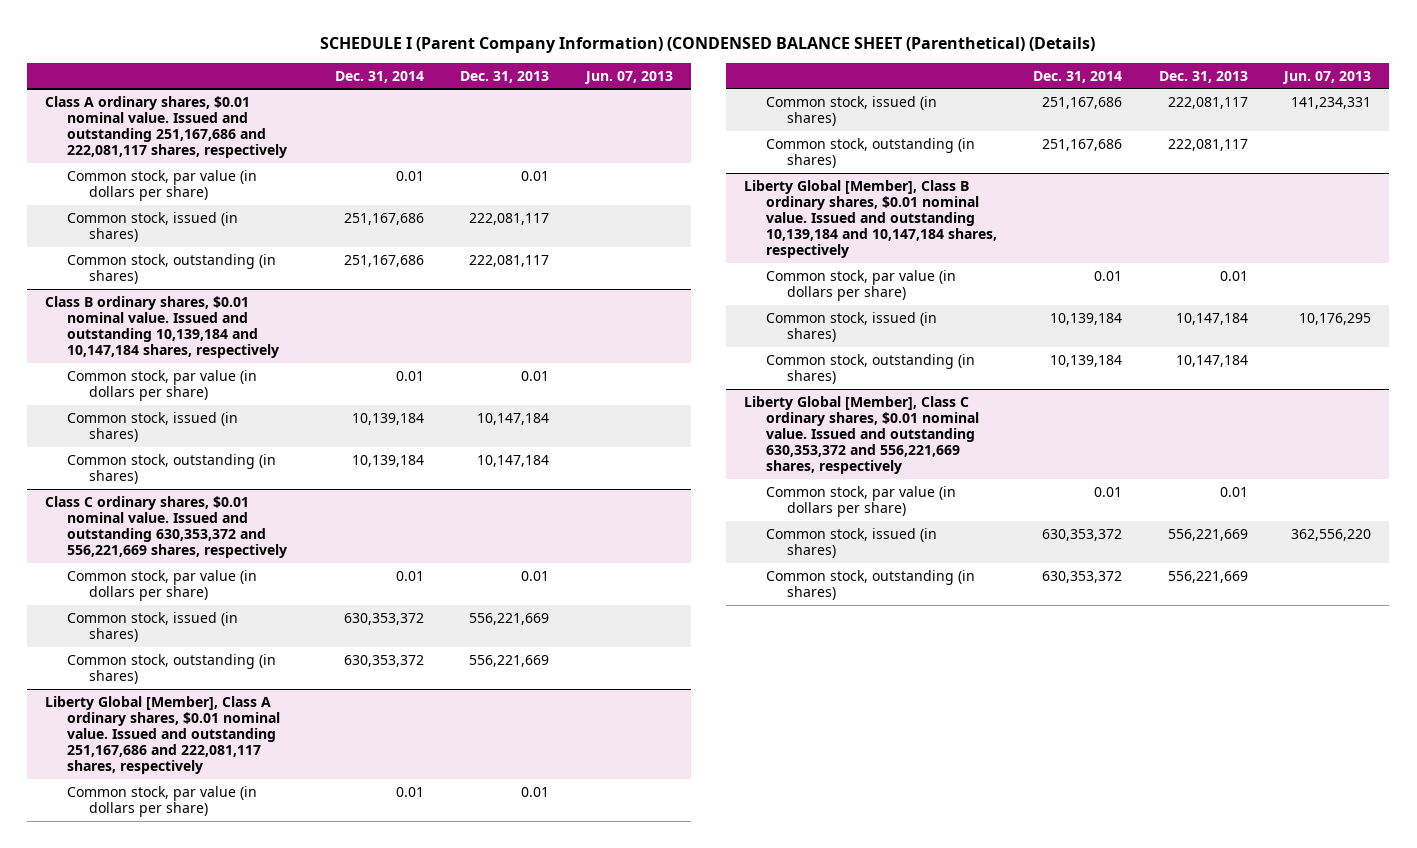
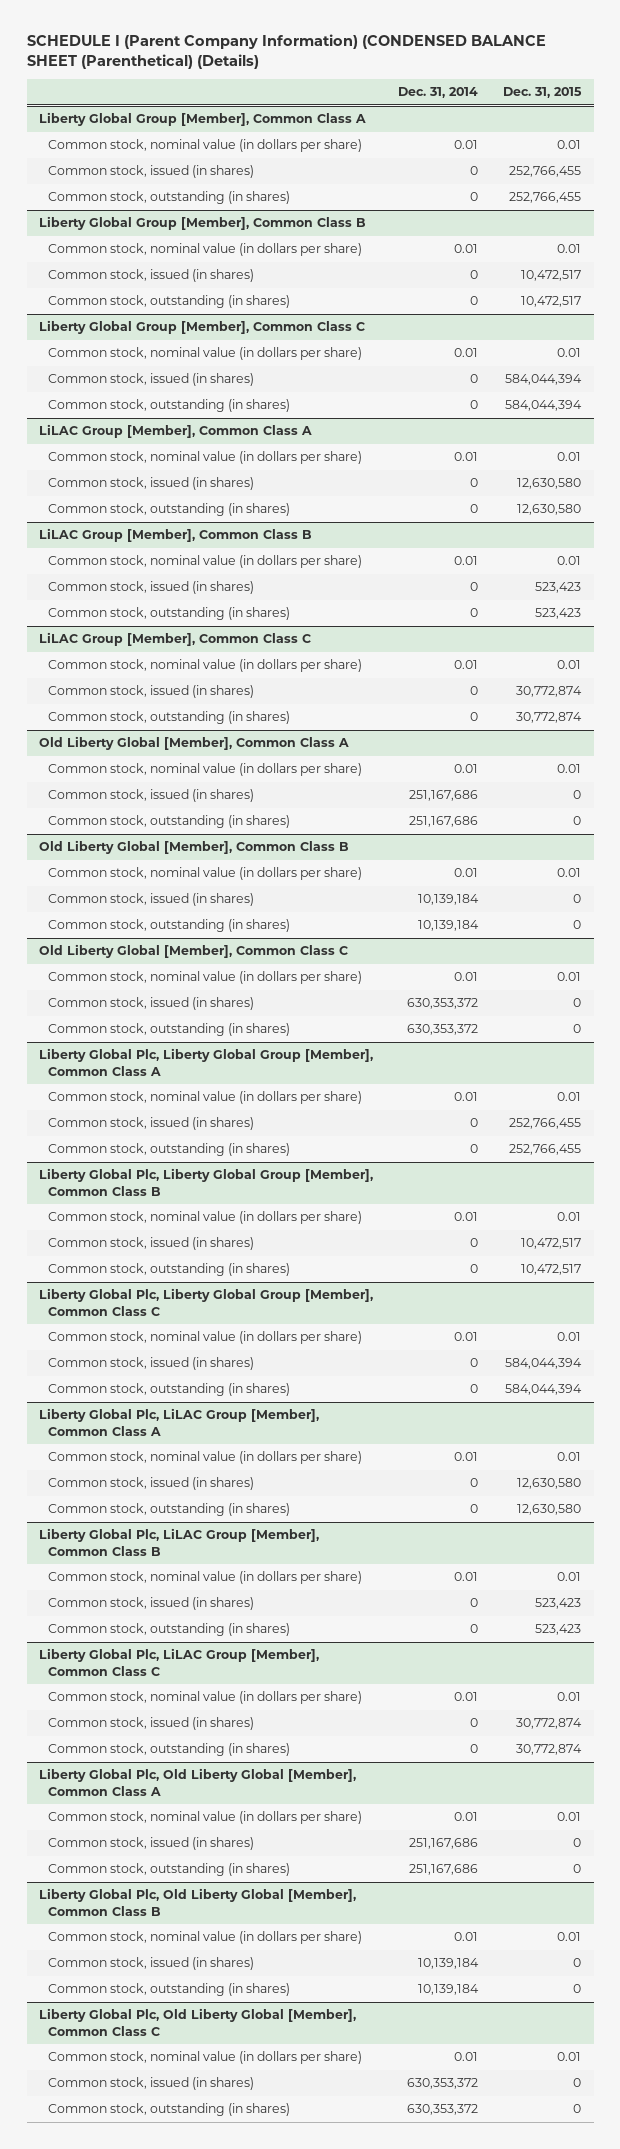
- | Dec. 31, 2014 | Dec. 31, 2013 | Jun. 07, 2013
+ | Dec. 31, 2014 | Dec. 31, 2015
- Class A ordinary shares, $0.01 nominal value. Issued and outstanding 251,167,686 and 222,081,117 shares, respectively
- Common stock, par value (in dollars per share) | 0.01 | 0.01 |
+ Liberty Global Group [Member], Common Class A
+ Common stock, nominal value (in dollars per share) | 0.01 | 0.01
+ Common stock, issued (in shares) | 0 | 252,766,455
+ Common stock, outstanding (in shares) | 0 | 252,766,455
+ Liberty Global Group [Member], Common Class B
+ Common stock, nominal value (in dollars per share) | 0.01 | 0.01
+ Common stock, issued (in shares) | 0 | 10,472,517
+ Common stock, outstanding (in shares) | 0 | 10,472,517
+ Liberty Global Group [Member], Common Class C
+ Common stock, nominal value (in dollars per share) | 0.01 | 0.01
+ Common stock, issued (in shares) | 0 | 584,044,394
+ Common stock, outstanding (in shares) | 0 | 584,044,394
+ LiLAC Group [Member], Common Class A
+ Common stock, nominal value (in dollars per share) | 0.01 | 0.01
+ Common stock, issued (in shares) | 0 | 12,630,580
+ Common stock, outstanding (in shares) | 0 | 12,630,580
+ LiLAC Group [Member], Common Class B
+ Common stock, nominal value (in dollars per share) | 0.01 | 0.01
+ Common stock, issued (in shares) | 0 | 523,423
+ Common stock, outstanding (in shares) | 0 | 523,423
+ LiLAC Group [Member], Common Class C
+ Common stock, nominal value (in dollars per share) | 0.01 | 0.01
+ Common stock, issued (in shares) | 0 | 30,772,874
+ Common stock, outstanding (in shares) | 0 | 30,772,874
+ Old Liberty Global [Member], Common Class A
+ Common stock, nominal value (in dollars per share) | 0.01 | 0.01
- Class B ordinary shares, $0.01 nominal value. Issued and outstanding 10,139,184 and 10,147,184 shares, respectively
- Common stock, par value (in dollars per share) | 0.01 | 0.01 |
+ Old Liberty Global [Member], Common Class B
+ Common stock, nominal value (in dollars per share) | 0.01 | 0.01
- Class C ordinary shares, $0.01 nominal value. Issued and outstanding 630,353,372 and 556,221,669 shares, respectively
- Common stock, par value (in dollars per share) | 0.01 | 0.01 |
+ Old Liberty Global [Member], Common Class C
+ Common stock, nominal value (in dollars per share) | 0.01 | 0.01
- Liberty Global [Member], Class A ordinary shares, $0.01 nominal value. Issued and outstanding 251,167,686 and 222,081,117 shares, respectively
- Common stock, par value (in dollars per share) | 0.01 | 0.01 |
+ Liberty Global Plc, Liberty Global Group [Member], Common Class A
+ Common stock, nominal value (in dollars per share) | 0.01 | 0.01
+ Common stock, issued (in shares) | 0 | 252,766,455
+ Common stock, outstanding (in shares) | 0 | 252,766,455
+ Liberty Global Plc, Liberty Global Group [Member], Common Class B
+ Common stock, nominal value (in dollars per share) | 0.01 | 0.01
+ Common stock, issued (in shares) | 0 | 10,472,517
+ Common stock, outstanding (in shares) | 0 | 10,472,517
+ Liberty Global Plc, Liberty Global Group [Member], Common Class C
+ Common stock, nominal value (in dollars per share) | 0.01 | 0.01
+ Common stock, issued (in shares) | 0 | 584,044,394
+ Common stock, outstanding (in shares) | 0 | 584,044,394
+ Liberty Global Plc, LiLAC Group [Member], Common Class A
+ Common stock, nominal value (in dollars per share) | 0.01 | 0.01
+ Common stock, issued (in shares) | 0 | 12,630,580
+ Common stock, outstanding (in shares) | 0 | 12,630,580
+ Liberty Global Plc, LiLAC Group [Member], Common Class B
+ Common stock, nominal value (in dollars per share) | 0.01 | 0.01
+ Common stock, issued (in shares) | 0 | 523,423
+ Common stock, outstanding (in shares) | 0 | 523,423
+ Liberty Global Plc, LiLAC Group [Member], Common Class C
+ Common stock, nominal value (in dollars per share) | 0.01 | 0.01
+ Common stock, issued (in shares) | 0 | 30,772,874
+ Common stock, outstanding (in shares) | 0 | 30,772,874
+ Liberty Global Plc, Old Liberty Global [Member], Common Class A
+ Common stock, nominal value (in dollars per share) | 0.01 | 0.01
- Liberty Global [Member], Class B ordinary shares, $0.01 nominal value. Issued and outstanding 10,139,184 and 10,147,184 shares, respectively
- Common stock, par value (in dollars per share) | 0.01 | 0.01 |
+ Liberty Global Plc, Old Liberty Global [Member], Common Class B
+ Common stock, nominal value (in dollars per share) | 0.01 | 0.01
- Liberty Global [Member], Class C ordinary shares, $0.01 nominal value. Issued and outstanding 630,353,372 and 556,221,669 shares, respectively
- Common stock, par value (in dollars per share) | 0.01 | 0.01 |
+ Liberty Global Plc, Old Liberty Global [Member], Common Class C
+ Common stock, nominal value (in dollars per share) | 0.01 | 0.01

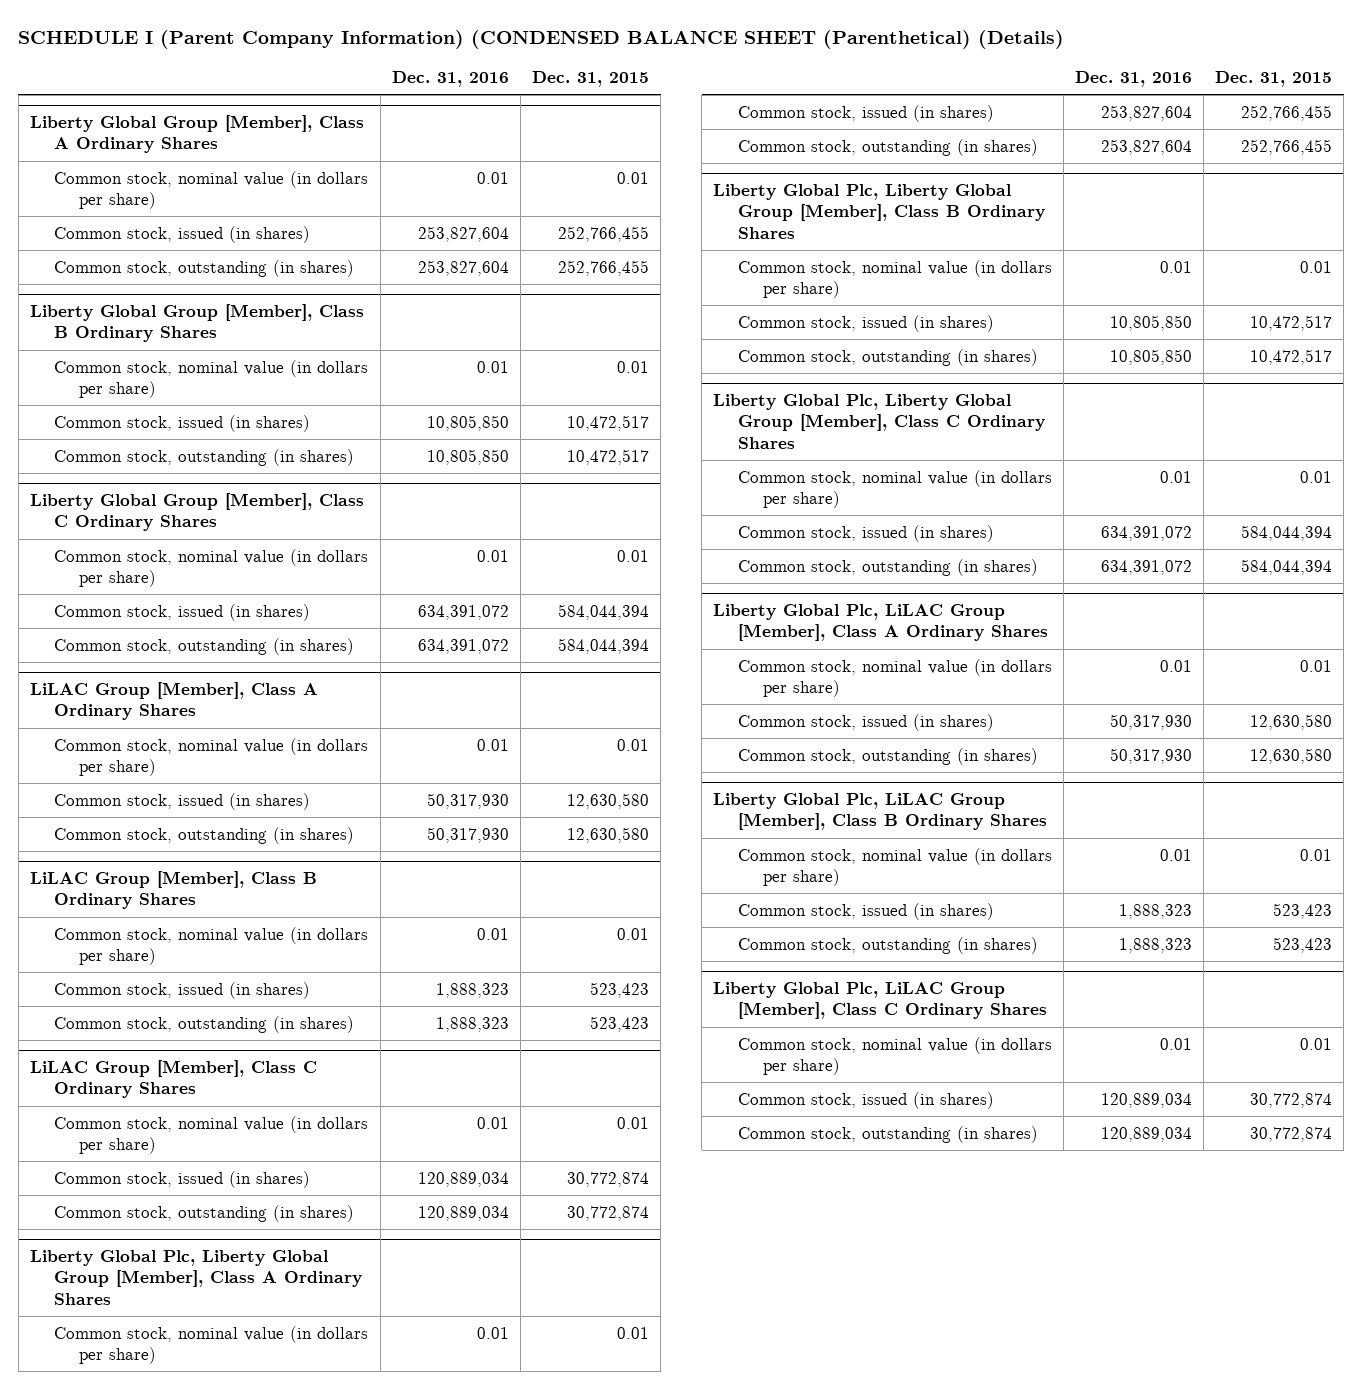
- | Dec. 31, 2014 | Dec. 31, 2015
+ | Dec. 31, 2016 | Dec. 31, 2015
- Liberty Global Group [Member], Common Class A
+ Liberty Global Group [Member], Class A Ordinary Shares
- Liberty Global Group [Member], Common Class B
+ Liberty Global Group [Member], Class B Ordinary Shares
- Liberty Global Group [Member], Common Class C
+ Liberty Global Group [Member], Class C Ordinary Shares
- LiLAC Group [Member], Common Class A
+ LiLAC Group [Member], Class A Ordinary Shares
- LiLAC Group [Member], Common Class B
+ LiLAC Group [Member], Class B Ordinary Shares
- LiLAC Group [Member], Common Class C
+ LiLAC Group [Member], Class C Ordinary Shares
- Old Liberty Global [Member], Common Class A
- Common stock, nominal value (in dollars per share) | 0.01 | 0.01
- Common stock, issued (in shares) | 251,167,686 | 0
- Common stock, outstanding (in shares) | 251,167,686 | 0
- Old Liberty Global [Member], Common Class B
- Common stock, nominal value (in dollars per share) | 0.01 | 0.01
- Common stock, issued (in shares) | 10,139,184 | 0
- Common stock, outstanding (in shares) | 10,139,184 | 0
- Old Liberty Global [Member], Common Class C
- Common stock, nominal value (in dollars per share) | 0.01 | 0.01
- Common stock, issued (in shares) | 630,353,372 | 0
- Common stock, outstanding (in shares) | 630,353,372 | 0
- Liberty Global Plc, Liberty Global Group [Member], Common Class A
+ Liberty Global Plc, Liberty Global Group [Member], Class A Ordinary Shares
- Liberty Global Plc, Liberty Global Group [Member], Common Class B
+ Liberty Global Plc, Liberty Global Group [Member], Class B Ordinary Shares
- Liberty Global Plc, Liberty Global Group [Member], Common Class C
+ Liberty Global Plc, Liberty Global Group [Member], Class C Ordinary Shares
- Liberty Global Plc, LiLAC Group [Member], Common Class A
+ Liberty Global Plc, LiLAC Group [Member], Class A Ordinary Shares
- Liberty Global Plc, LiLAC Group [Member], Common Class B
+ Liberty Global Plc, LiLAC Group [Member], Class B Ordinary Shares
- Liberty Global Plc, LiLAC Group [Member], Common Class C
+ Liberty Global Plc, LiLAC Group [Member], Class C Ordinary Shares
- Liberty Global Plc, Old Liberty Global [Member], Common Class A
- Common stock, nominal value (in dollars per share) | 0.01 | 0.01
- Common stock, issued (in shares) | 251,167,686 | 0
- Common stock, outstanding (in shares) | 251,167,686 | 0
- Liberty Global Plc, Old Liberty Global [Member], Common Class B
- Common stock, nominal value (in dollars per share) | 0.01 | 0.01
- Common stock, issued (in shares) | 10,139,184 | 0
- Common stock, outstanding (in shares) | 10,139,184 | 0
- Liberty Global Plc, Old Liberty Global [Member], Common Class C
- Common stock, nominal value (in dollars per share) | 0.01 | 0.01
- Common stock, issued (in shares) | 630,353,372 | 0
- Common stock, outstanding (in shares) | 630,353,372 | 0

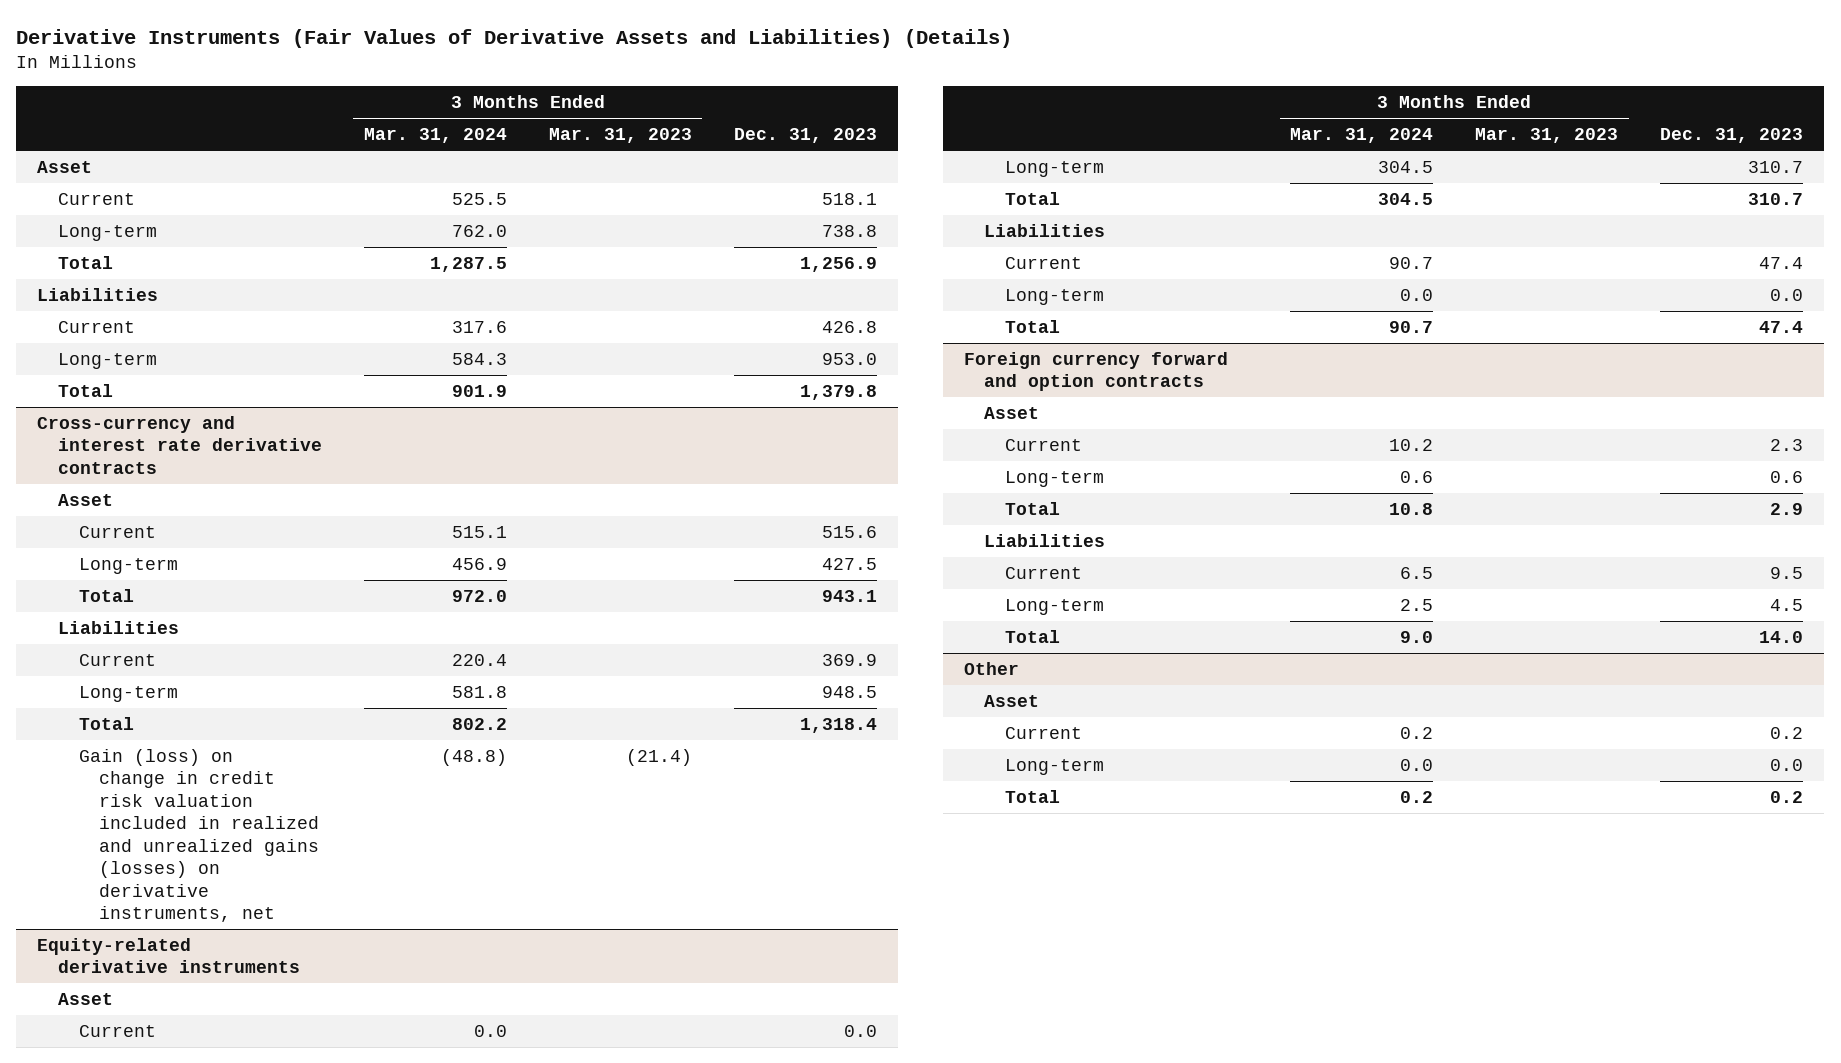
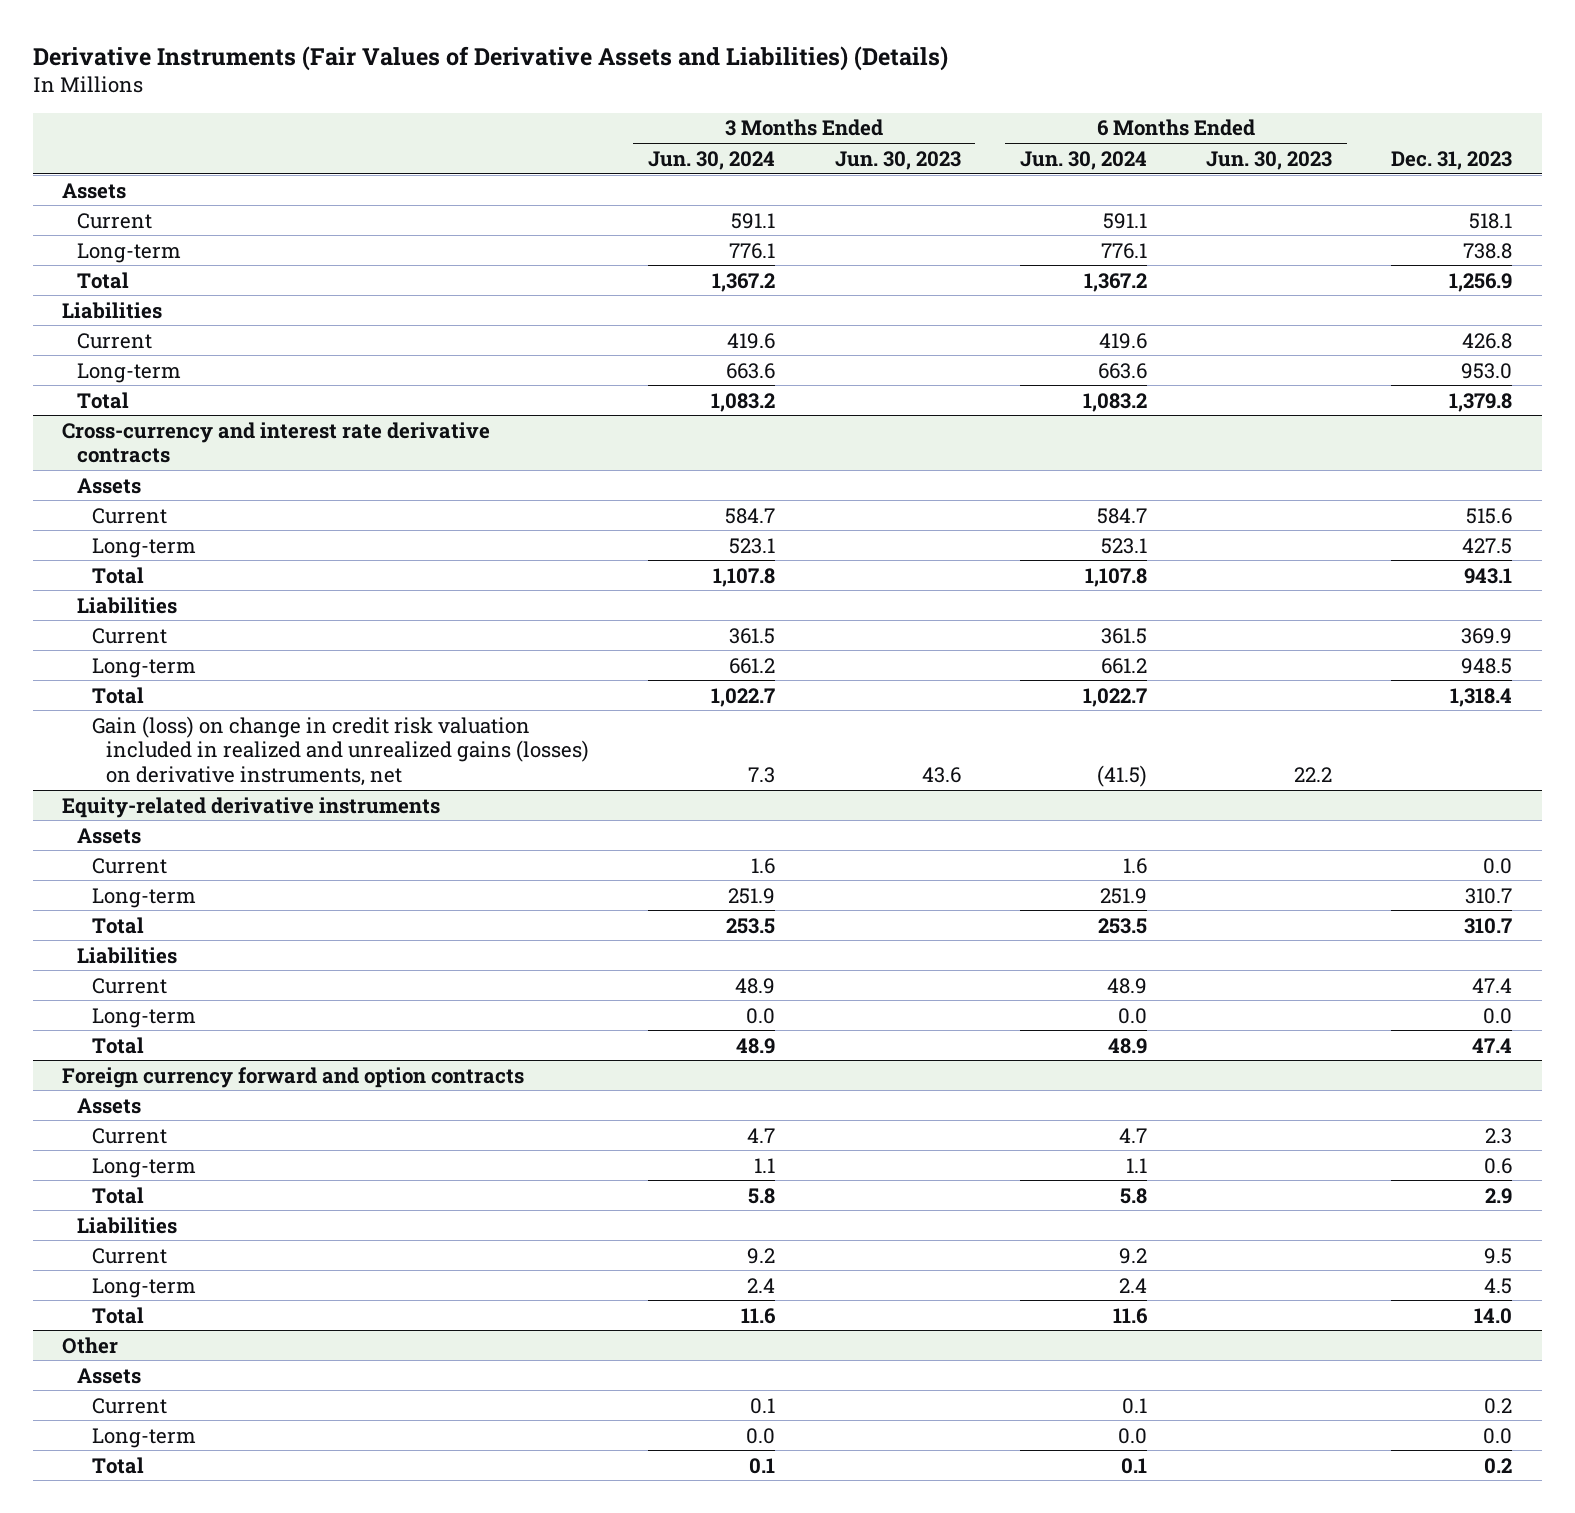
- | 3 Months Ended Mar. 31, 2024 | 3 Months Ended Mar. 31, 2023 | Dec. 31, 2023
+ | 3 Months Ended Jun. 30, 2024 | 3 Months Ended Jun. 30, 2023 | 6 Months Ended Jun. 30, 2024 | 6 Months Ended Jun. 30, 2023 | Dec. 31, 2023
- Asset
+ Assets
@ Cross-currency and interest rate derivative contracts
- Asset
+ Assets
@ Equity-related derivative instruments
- Asset
+ Assets
@ Foreign currency forward and option contracts
- Asset
+ Assets
@ Other
- Asset
+ Assets

